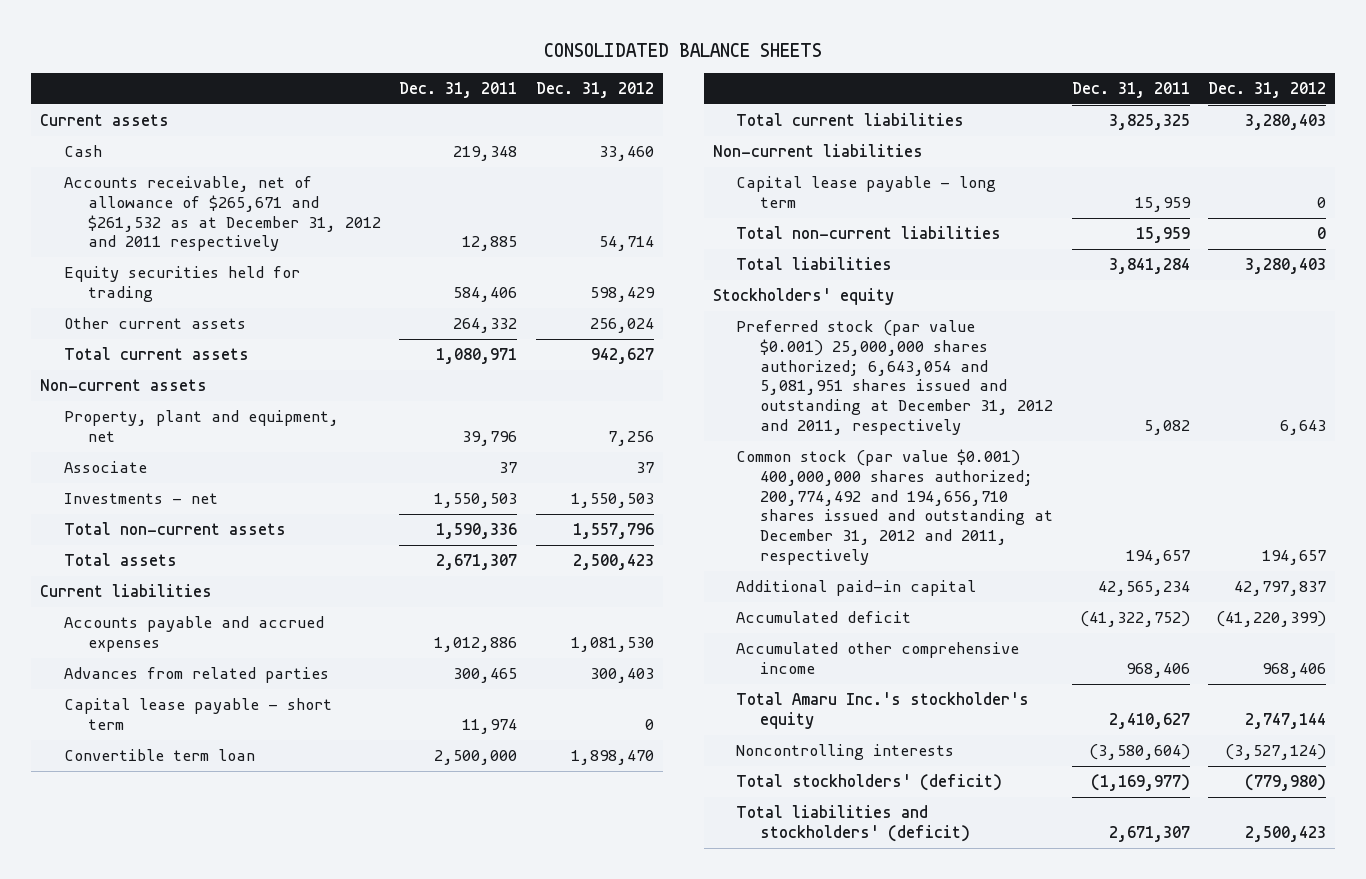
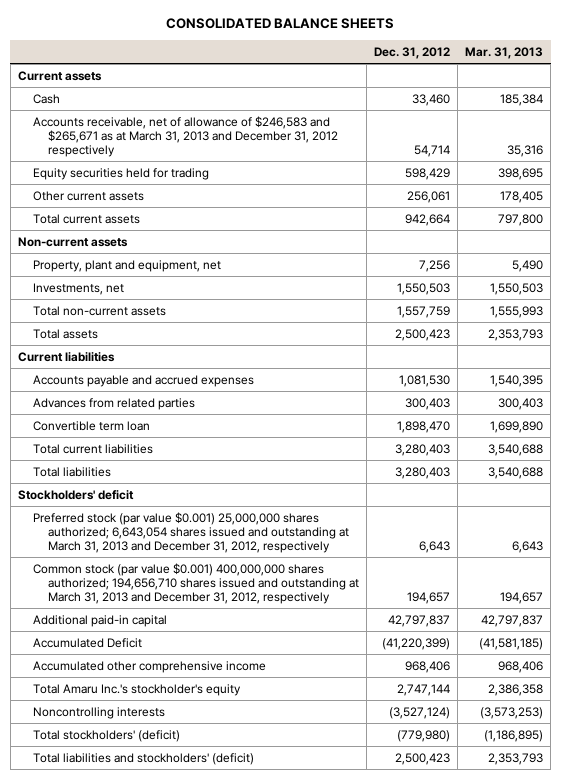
- | Dec. 31, 2011 | Dec. 31, 2012
+ | Dec. 31, 2012 | Mar. 31, 2013
- Accounts receivable, net of allowance of $265,671 and $261,532 as at December 31, 2012 and 2011 respectively | 12,885 | 54,714
+ Accounts receivable, net of allowance of $246,583 and $265,671 as at March 31, 2013 and December 31, 2012 respectively | 54,714 | 35,316
- Other current assets | 264,332 | 256,024
- Total current assets | 1,080,971 | 942,627
+ Other current assets | 256,061 | 178,405
+ Total current assets | 942,664 | 797,800
- Associate | 37 | 37
- Investments - net | 1,550,503 | 1,550,503
- Total non-current assets | 1,590,336 | 1,557,796
+ Investments, net | 1,550,503 | 1,550,503
+ Total non-current assets | 1,557,759 | 1,555,993
- Capital lease payable - short term | 11,974 | 0
- Non-current liabilities
- Capital lease payable - long term | 15,959 | 0
- Total non-current liabilities | 15,959 | 0
- Stockholders' equity
- Preferred stock (par value $0.001) 25,000,000 shares authorized; 6,643,054 and 5,081,951 shares issued and outstanding at December 31, 2012 and 2011, respectively | 5,082 | 6,643
- Common stock (par value $0.001) 400,000,000 shares authorized; 200,774,492 and 194,656,710 shares issued and outstanding at December 31, 2012 and 2011, respectively | 194,657 | 194,657
+ Stockholders' deficit
+ Preferred stock (par value $0.001) 25,000,000 shares authorized; 6,643,054 shares issued and outstanding at March 31, 2013 and December 31, 2012, respectively | 6,643 | 6,643
+ Common stock (par value $0.001) 400,000,000 shares authorized; 194,656,710 shares issued and outstanding at March 31, 2013 and December 31, 2012, respectively | 194,657 | 194,657
- Accumulated deficit | (41,322,752) | (41,220,399)
+ Accumulated Deficit | (41,220,399) | (41,581,185)

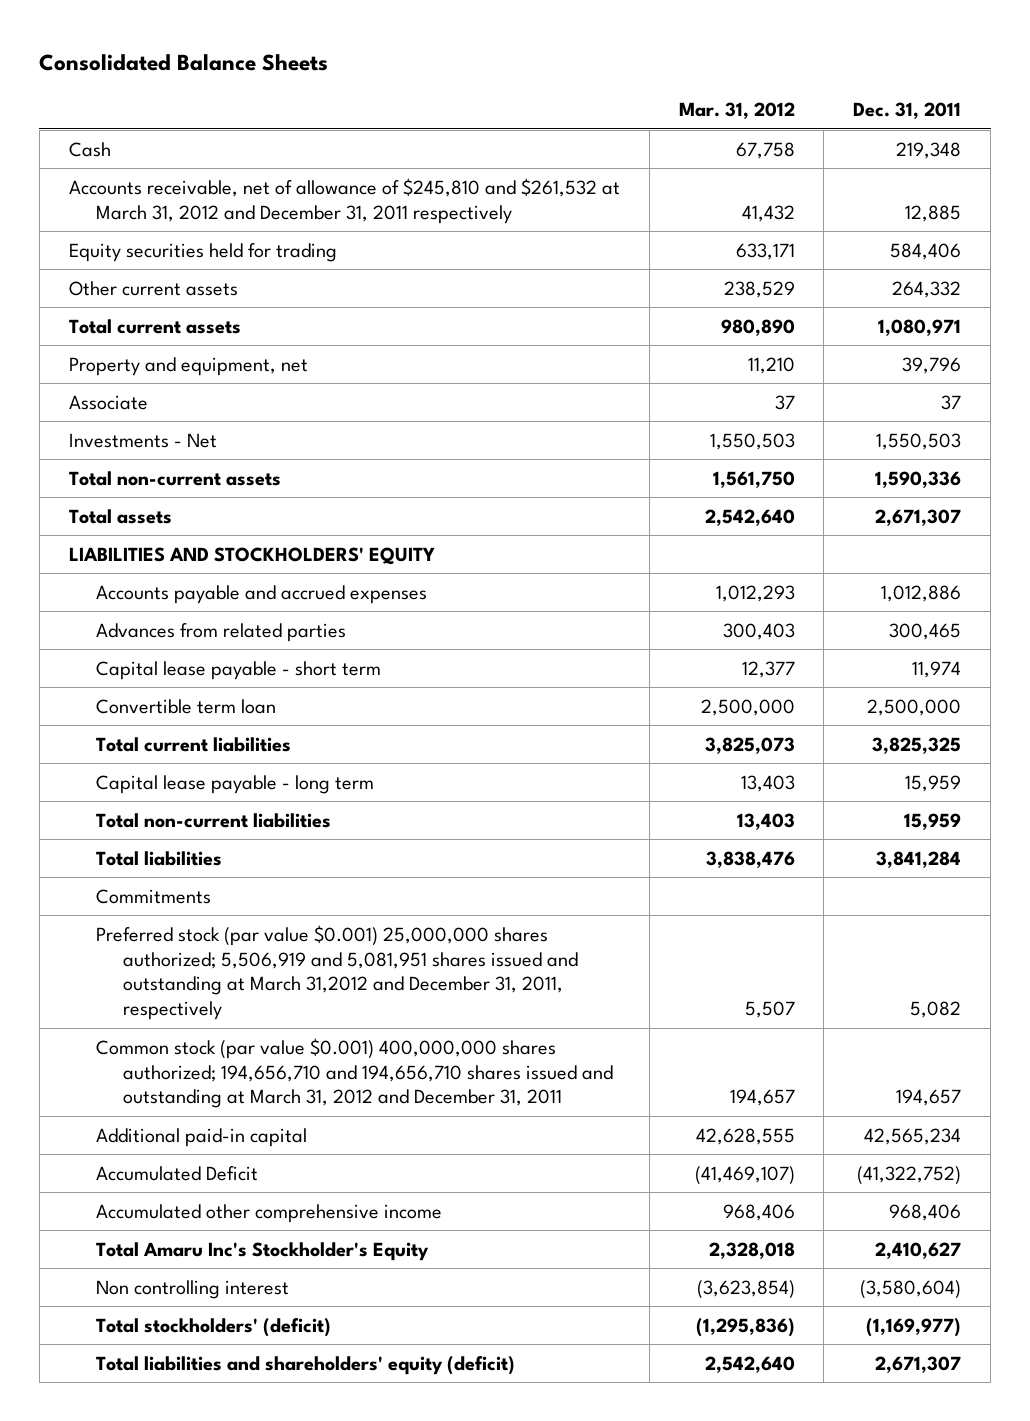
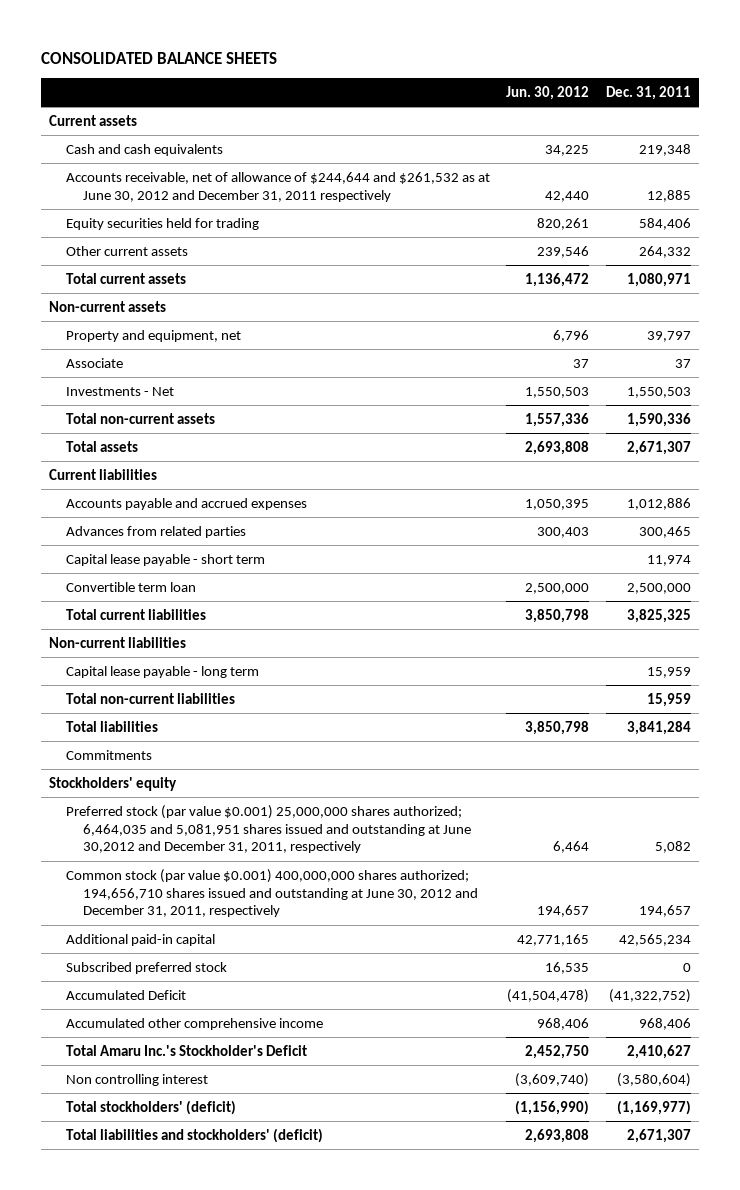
- Consolidated Balance Sheets
+ CONSOLIDATED BALANCE SHEETS
- | Mar. 31, 2012 | Dec. 31, 2011
+ | Jun. 30, 2012 | Dec. 31, 2011
- Cash | 67,758 | 219,348
- Accounts receivable, net of allowance of $245,810 and $261,532 at March 31, 2012 and December 31, 2011 respectively | 41,432 | 12,885
+ Current assets
+ Cash and cash equivalents | 34,225 | 219,348
+ Accounts receivable, net of allowance of $244,644 and $261,532 as at June 30, 2012 and December 31, 2011 respectively | 42,440 | 12,885
- Property and equipment, net | 11,210 | 39,796
+ Non-current assets
+ Property and equipment, net | 6,796 | 39,797
- LIABILITIES AND STOCKHOLDERS' EQUITY
+ Current liabilities
+ Non-current liabilities
- Preferred stock (par value $0.001) 25,000,000 shares authorized; 5,506,919 and 5,081,951 shares issued and outstanding at March 31,2012 and December 31, 2011, respectively | 5,507 | 5,082
- Common stock (par value $0.001) 400,000,000 shares authorized; 194,656,710 and 194,656,710 shares issued and outstanding at March 31, 2012 and December 31, 2011 | 194,657 | 194,657
+ Stockholders' equity
+ Preferred stock (par value $0.001) 25,000,000 shares authorized; 6,464,035 and 5,081,951 shares issued and outstanding at June 30,2012 and December 31, 2011, respectively | 6,464 | 5,082
+ Common stock (par value $0.001) 400,000,000 shares authorized; 194,656,710 shares issued and outstanding at June 30, 2012 and December 31, 2011, respectively | 194,657 | 194,657
+ Subscribed preferred stock | 16,535 | 0
- Total Amaru Inc's Stockholder's Equity | 2,328,018 | 2,410,627
+ Total Amaru Inc.'s Stockholder's Deficit | 2,452,750 | 2,410,627
- Total liabilities and shareholders' equity (deficit) | 2,542,640 | 2,671,307
+ Total liabilities and stockholders' (deficit) | 2,693,808 | 2,671,307

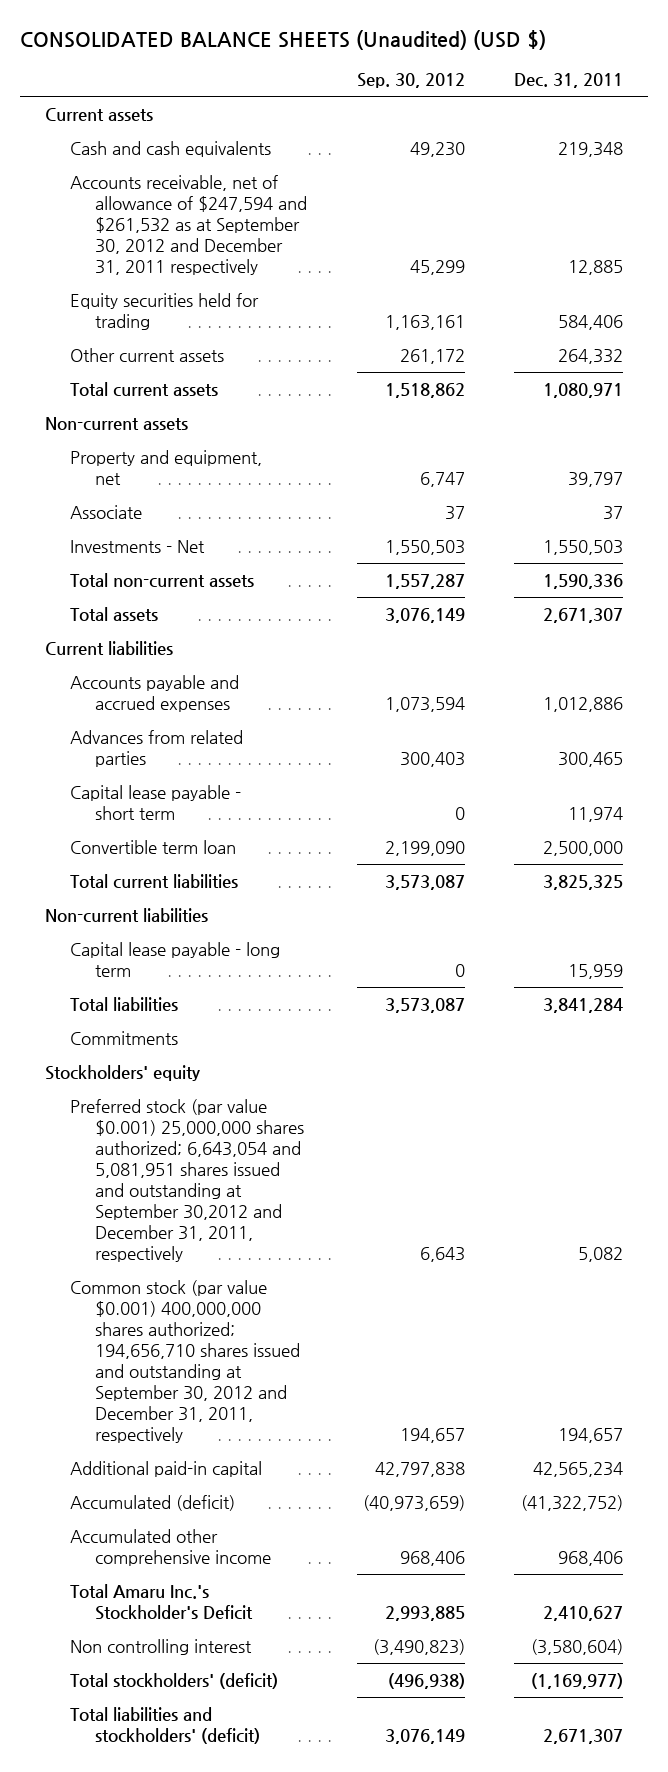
- CONSOLIDATED BALANCE SHEETS
+ CONSOLIDATED BALANCE SHEETS (Unaudited) (USD $)
- | Jun. 30, 2012 | Dec. 31, 2011
+ | Sep. 30, 2012 | Dec. 31, 2011
- Accounts receivable, net of allowance of $244,644 and $261,532 as at June 30, 2012 and December 31, 2011 respectively | 42,440 | 12,885
+ Accounts receivable, net of allowance of $247,594 and $261,532 as at September 30, 2012 and December 31, 2011 respectively | 45,299 | 12,885
- Total non-current liabilities | | 15,959
- Preferred stock (par value $0.001) 25,000,000 shares authorized; 6,464,035 and 5,081,951 shares issued and outstanding at June 30,2012 and December 31, 2011, respectively | 6,464 | 5,082
- Common stock (par value $0.001) 400,000,000 shares authorized; 194,656,710 shares issued and outstanding at June 30, 2012 and December 31, 2011, respectively | 194,657 | 194,657
+ Preferred stock (par value $0.001) 25,000,000 shares authorized; 6,643,054 and 5,081,951 shares issued and outstanding at September 30,2012 and December 31, 2011, respectively | 6,643 | 5,082
+ Common stock (par value $0.001) 400,000,000 shares authorized; 194,656,710 shares issued and outstanding at September 30, 2012 and December 31, 2011, respectively | 194,657 | 194,657
- Subscribed preferred stock | 16,535 | 0
- Accumulated Deficit | (41,504,478) | (41,322,752)
+ Accumulated (deficit) | (40,973,659) | (41,322,752)

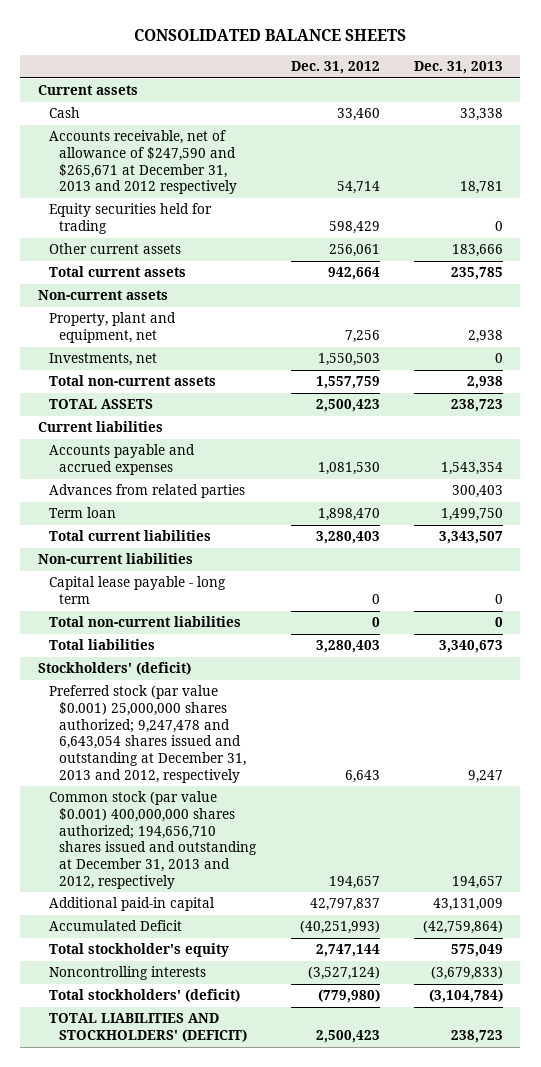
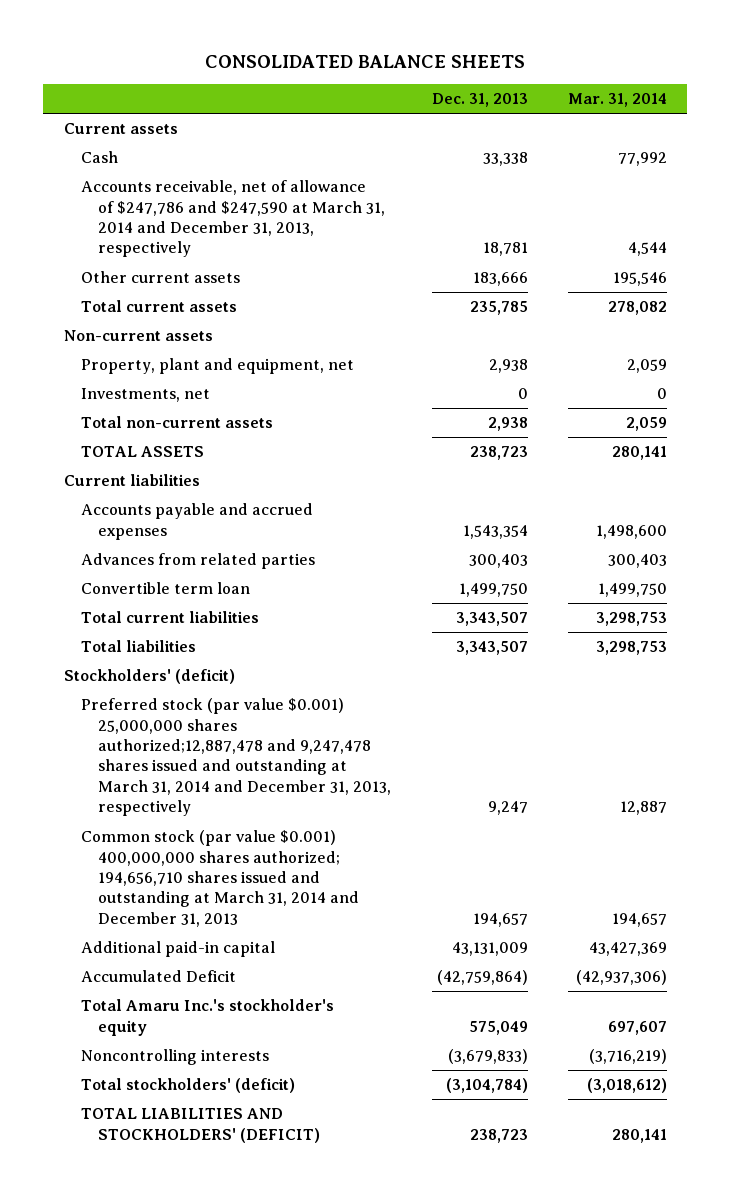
- | Dec. 31, 2012 | Dec. 31, 2013
+ | Dec. 31, 2013 | Mar. 31, 2014
- Accounts receivable, net of allowance of $247,590 and $265,671 at December 31, 2013 and 2012 respectively | 54,714 | 18,781
- Equity securities held for trading | 598,429 | 0
+ Accounts receivable, net of allowance of $247,786 and $247,590 at March 31, 2014 and December 31, 2013, respectively | 18,781 | 4,544
- Term loan | 1,898,470 | 1,499,750
+ Convertible term loan | 1,499,750 | 1,499,750
- Non-current liabilities
- Capital lease payable - long term | 0 | 0
- Total non-current liabilities | 0 | 0
- Total liabilities | 3,280,403 | 3,340,673
+ Total liabilities | 3,343,507 | 3,298,753
- Preferred stock (par value $0.001) 25,000,000 shares authorized; 9,247,478 and 6,643,054 shares issued and outstanding at December 31, 2013 and 2012, respectively | 6,643 | 9,247
- Common stock (par value $0.001) 400,000,000 shares authorized; 194,656,710 shares issued and outstanding at December 31, 2013 and 2012, respectively | 194,657 | 194,657
+ Preferred stock (par value $0.001) 25,000,000 shares authorized;12,887,478 and 9,247,478 shares issued and outstanding at March 31, 2014 and December 31, 2013, respectively | 9,247 | 12,887
+ Common stock (par value $0.001) 400,000,000 shares authorized; 194,656,710 shares issued and outstanding at March 31, 2014 and December 31, 2013 | 194,657 | 194,657
- Total stockholder's equity | 2,747,144 | 575,049
+ Total Amaru Inc.'s stockholder's equity | 575,049 | 697,607

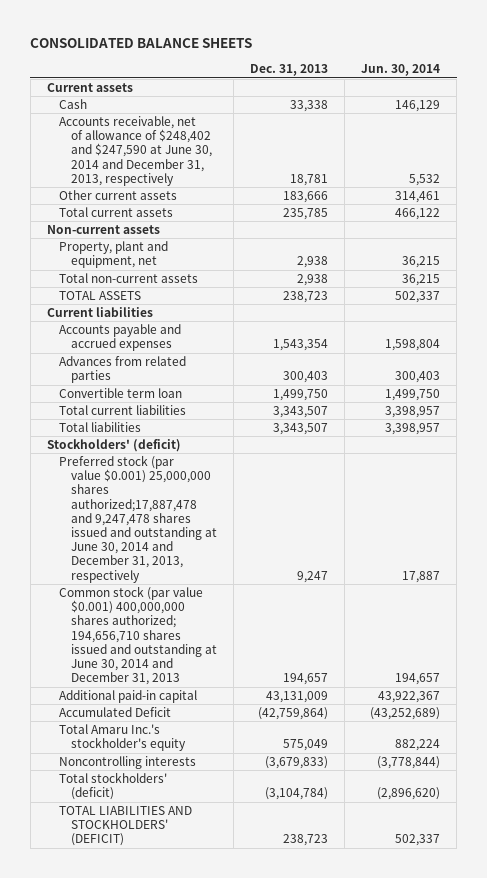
- | Dec. 31, 2013 | Mar. 31, 2014
+ | Dec. 31, 2013 | Jun. 30, 2014
- Accounts receivable, net of allowance of $247,786 and $247,590 at March 31, 2014 and December 31, 2013, respectively | 18,781 | 4,544
+ Accounts receivable, net of allowance of $248,402 and $247,590 at June 30, 2014 and December 31, 2013, respectively | 18,781 | 5,532
- Investments, net | 0 | 0
- Preferred stock (par value $0.001) 25,000,000 shares authorized;12,887,478 and 9,247,478 shares issued and outstanding at March 31, 2014 and December 31, 2013, respectively | 9,247 | 12,887
- Common stock (par value $0.001) 400,000,000 shares authorized; 194,656,710 shares issued and outstanding at March 31, 2014 and December 31, 2013 | 194,657 | 194,657
+ Preferred stock (par value $0.001) 25,000,000 shares authorized;17,887,478 and 9,247,478 shares issued and outstanding at June 30, 2014 and December 31, 2013, respectively | 9,247 | 17,887
+ Common stock (par value $0.001) 400,000,000 shares authorized; 194,656,710 shares issued and outstanding at June 30, 2014 and December 31, 2013 | 194,657 | 194,657

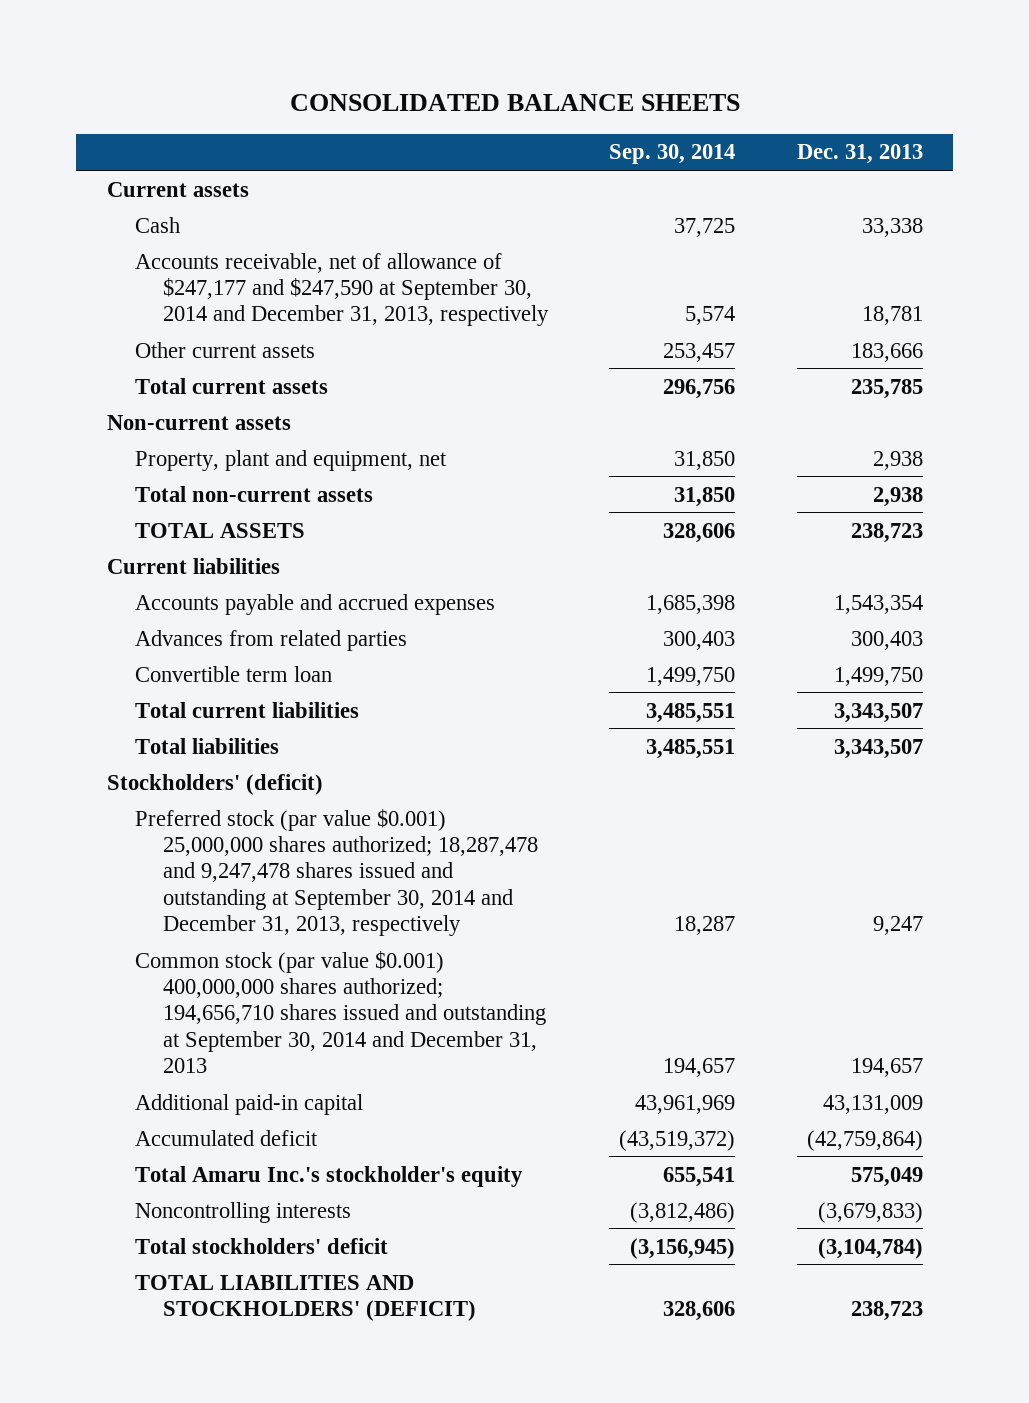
- | Dec. 31, 2013 | Jun. 30, 2014
+ | Sep. 30, 2014 | Dec. 31, 2013
- Accounts receivable, net of allowance of $248,402 and $247,590 at June 30, 2014 and December 31, 2013, respectively | 18,781 | 5,532
+ Accounts receivable, net of allowance of $247,177 and $247,590 at September 30, 2014 and December 31, 2013, respectively | 5,574 | 18,781
- Preferred stock (par value $0.001) 25,000,000 shares authorized;17,887,478 and 9,247,478 shares issued and outstanding at June 30, 2014 and December 31, 2013, respectively | 9,247 | 17,887
- Common stock (par value $0.001) 400,000,000 shares authorized; 194,656,710 shares issued and outstanding at June 30, 2014 and December 31, 2013 | 194,657 | 194,657
+ Preferred stock (par value $0.001) 25,000,000 shares authorized; 18,287,478 and 9,247,478 shares issued and outstanding at September 30, 2014 and December 31, 2013, respectively | 18,287 | 9,247
+ Common stock (par value $0.001) 400,000,000 shares authorized; 194,656,710 shares issued and outstanding at September 30, 2014 and December 31, 2013 | 194,657 | 194,657
- Accumulated Deficit | (42,759,864) | (43,252,689)
+ Accumulated deficit | (43,519,372) | (42,759,864)
- Total stockholders' (deficit) | (3,104,784) | (2,896,620)
+ Total stockholders' deficit | (3,156,945) | (3,104,784)

